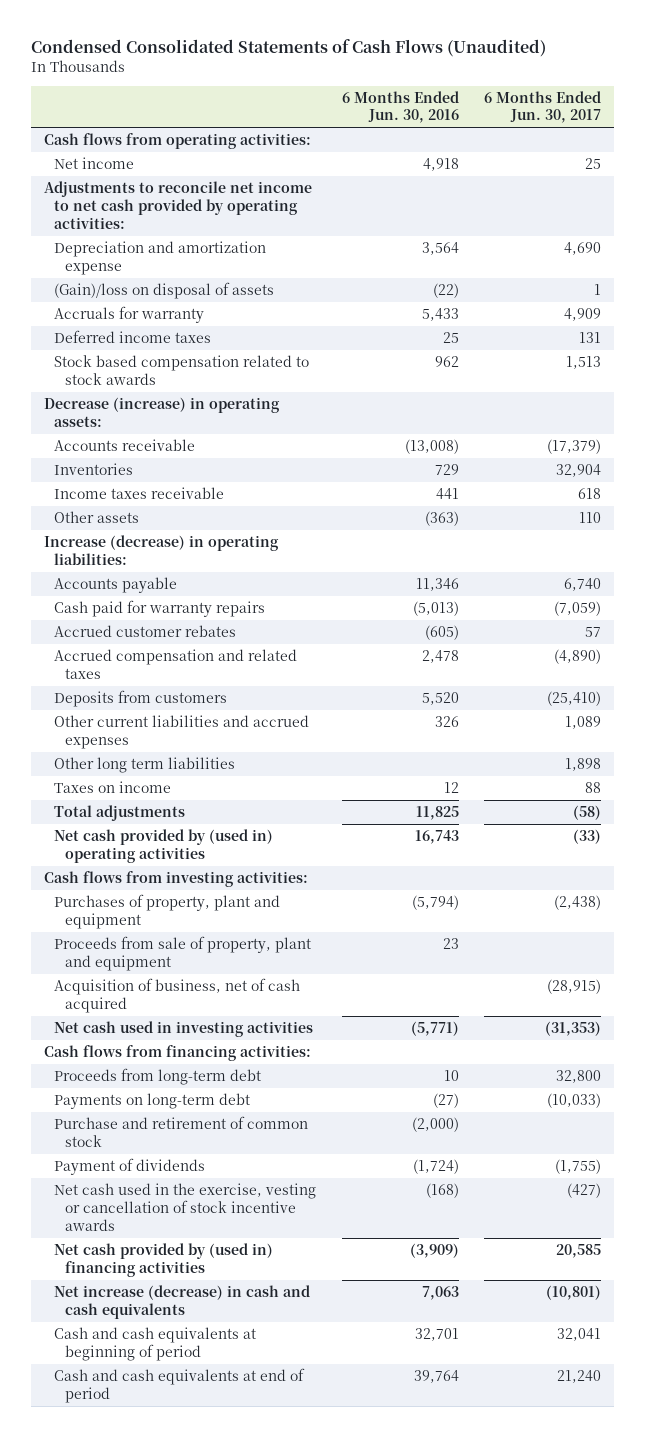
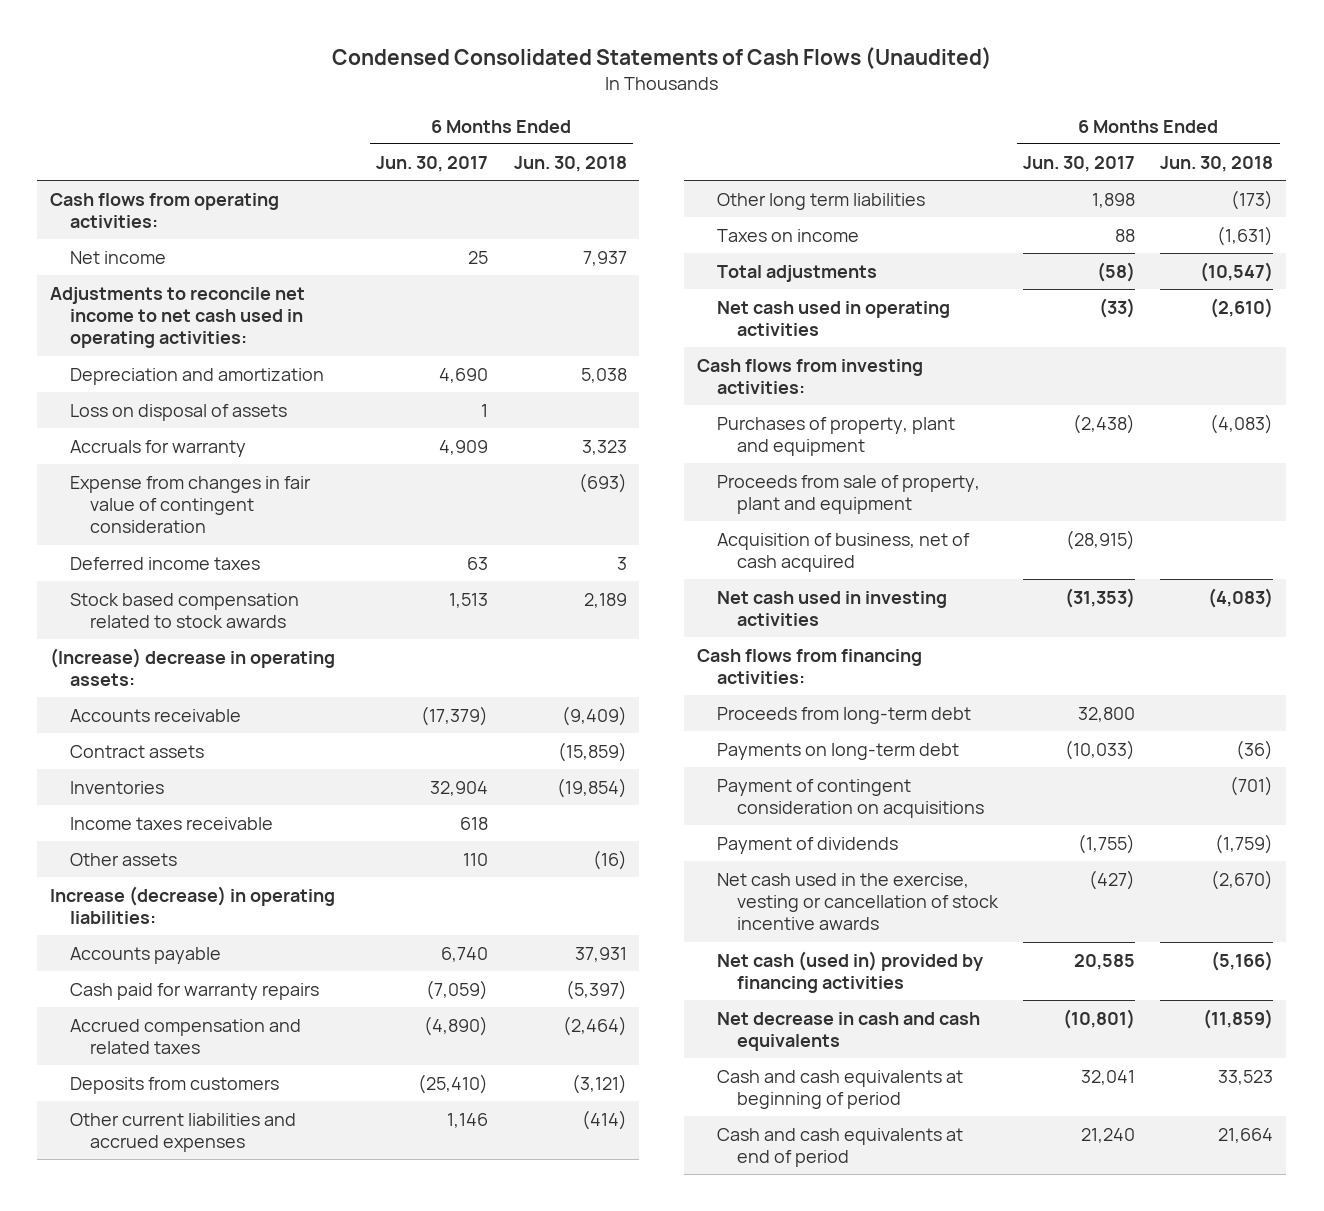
- | 6 Months Ended Jun. 30, 2016 | 6 Months Ended Jun. 30, 2017
+ | 6 Months Ended Jun. 30, 2017 | 6 Months Ended Jun. 30, 2018
- Adjustments to reconcile net income to net cash provided by operating activities:
- Depreciation and amortization expense | 3,564 | 4,690
- (Gain)/loss on disposal of assets | (22) | 1
+ Adjustments to reconcile net income to net cash used in operating activities:
+ Depreciation and amortization | 4,690 | 5,038
+ Loss on disposal of assets | 1 |
- Deferred income taxes | 25 | 131
+ Expense from changes in fair value of contingent consideration | | (693)
+ Deferred income taxes | 63 | 3
- Decrease (increase) in operating assets:
+ (Increase) decrease in operating assets:
+ Contract assets | | (15,859)
- Accrued customer rebates | (605) | 57
- Other current liabilities and accrued expenses | 326 | 1,089
+ Other current liabilities and accrued expenses | 1,146 | (414)
- Net cash provided by (used in) operating activities | 16,743 | (33)
+ Net cash used in operating activities | (33) | (2,610)
- Purchase and retirement of common stock | (2,000) |
+ Payment of contingent consideration on acquisitions | | (701)
- Net cash provided by (used in) financing activities | (3,909) | 20,585
- Net increase (decrease) in cash and cash equivalents | 7,063 | (10,801)
+ Net cash (used in) provided by financing activities | 20,585 | (5,166)
+ Net decrease in cash and cash equivalents | (10,801) | (11,859)

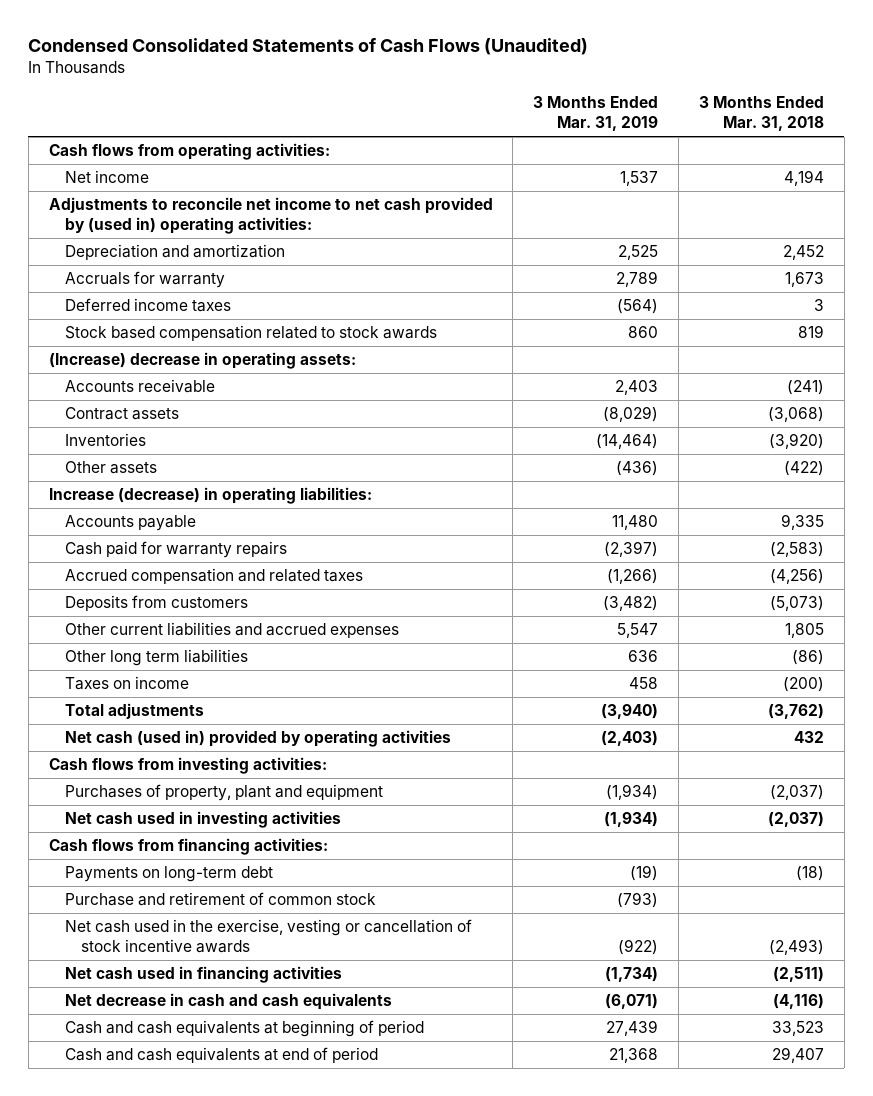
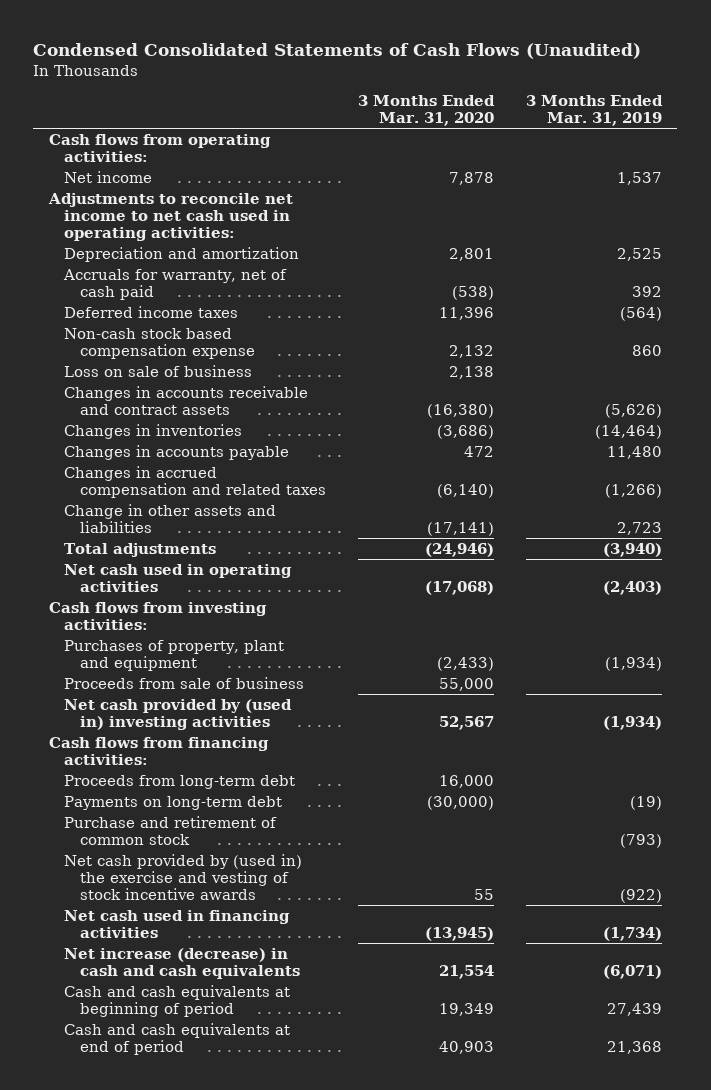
- | 3 Months Ended Mar. 31, 2019 | 3 Months Ended Mar. 31, 2018
+ | 3 Months Ended Mar. 31, 2020 | 3 Months Ended Mar. 31, 2019
- Adjustments to reconcile net income to net cash provided by (used in) operating activities:
+ Adjustments to reconcile net income to net cash used in operating activities:
- Accruals for warranty | 2,789 | 1,673
+ Accruals for warranty, net of cash paid | (538) | 392
- Stock based compensation related to stock awards | 860 | 819
- (Increase) decrease in operating assets:
- Accounts receivable | 2,403 | (241)
- Contract assets | (8,029) | (3,068)
- Inventories | (14,464) | (3,920)
- Other assets | (436) | (422)
- Increase (decrease) in operating liabilities:
- Accounts payable | 11,480 | 9,335
- Cash paid for warranty repairs | (2,397) | (2,583)
- Accrued compensation and related taxes | (1,266) | (4,256)
- Deposits from customers | (3,482) | (5,073)
- Other current liabilities and accrued expenses | 5,547 | 1,805
- Other long term liabilities | 636 | (86)
- Taxes on income | 458 | (200)
+ Non-cash stock based compensation expense | 2,132 | 860
+ Loss on sale of business | 2,138 |
+ Changes in accounts receivable and contract assets | (16,380) | (5,626)
+ Changes in inventories | (3,686) | (14,464)
+ Changes in accounts payable | 472 | 11,480
+ Changes in accrued compensation and related taxes | (6,140) | (1,266)
+ Change in other assets and liabilities | (17,141) | 2,723
- Net cash (used in) provided by operating activities | (2,403) | 432
+ Net cash used in operating activities | (17,068) | (2,403)
- Net cash used in investing activities | (1,934) | (2,037)
+ Proceeds from sale of business | 55,000 |
+ Net cash provided by (used in) investing activities | 52,567 | (1,934)
+ Proceeds from long-term debt | 16,000 |
- Net cash used in the exercise, vesting or cancellation of stock incentive awards | (922) | (2,493)
+ Net cash provided by (used in) the exercise and vesting of stock incentive awards | 55 | (922)
- Net decrease in cash and cash equivalents | (6,071) | (4,116)
+ Net increase (decrease) in cash and cash equivalents | 21,554 | (6,071)

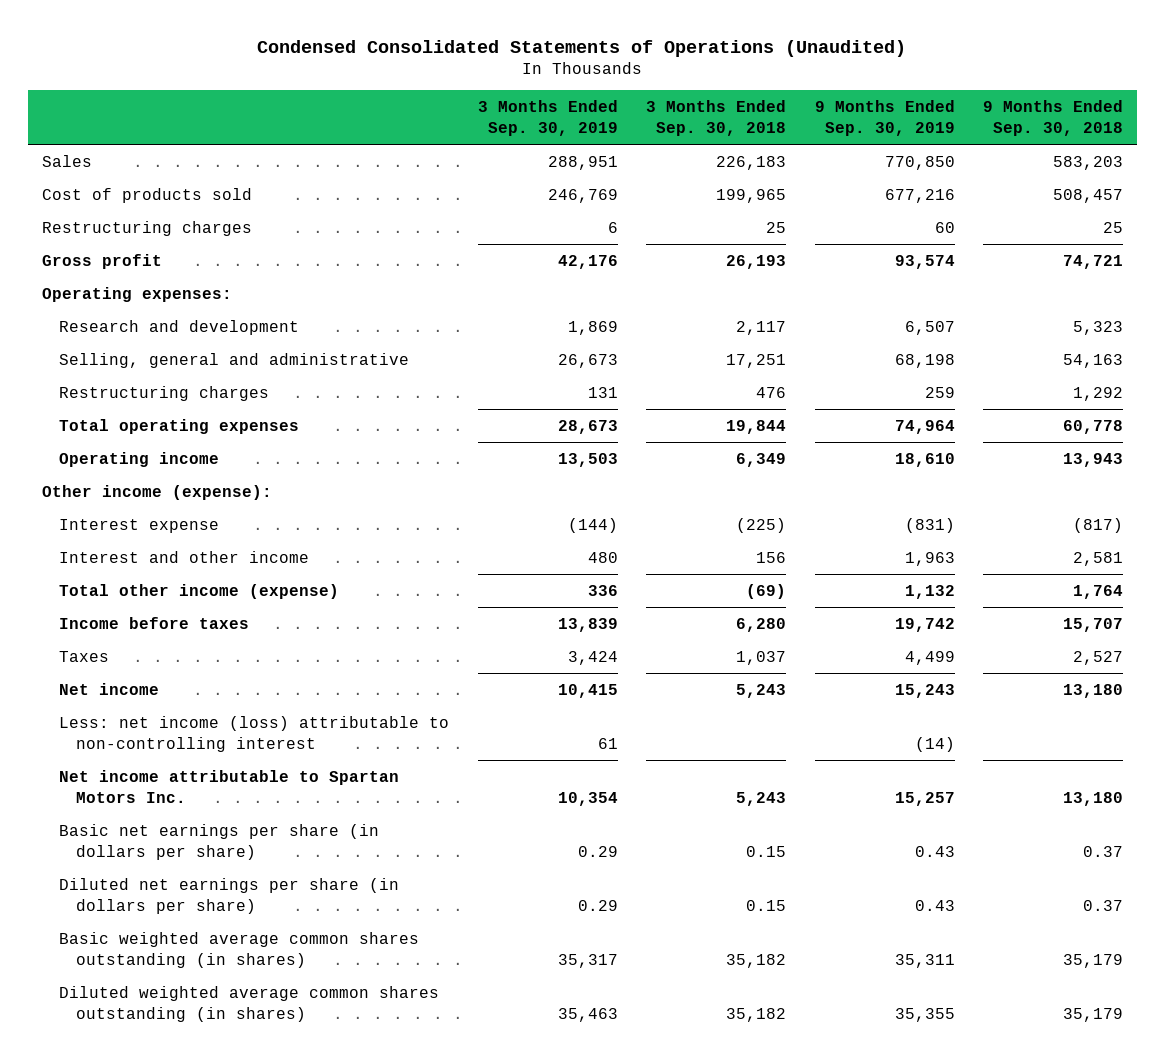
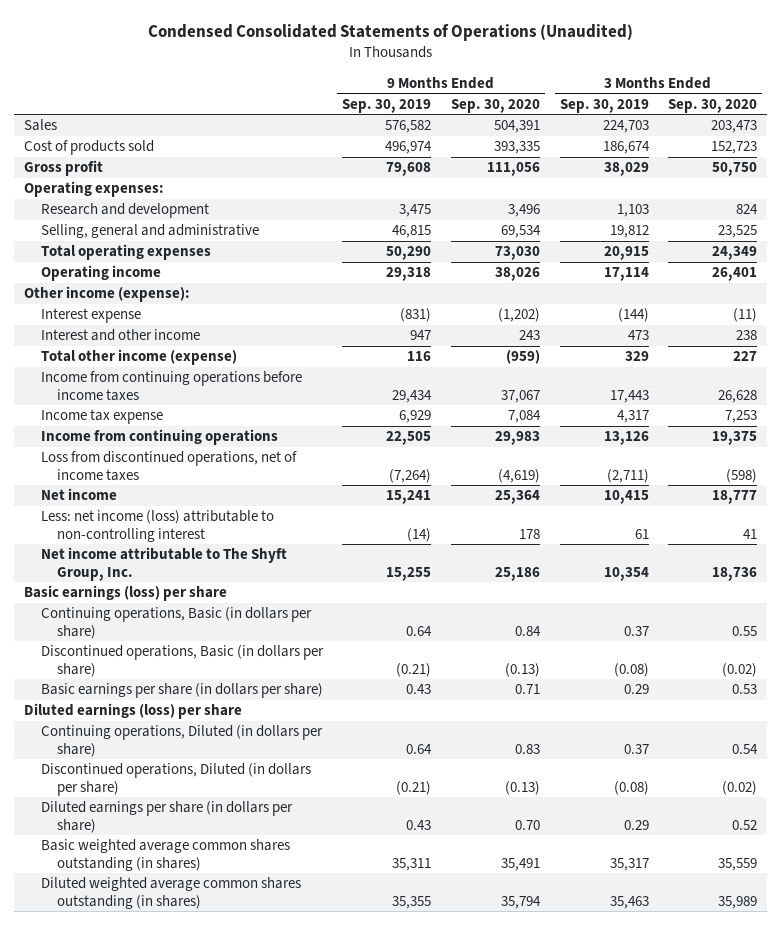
- | 3 Months Ended Sep. 30, 2019 | 3 Months Ended Sep. 30, 2018 | 9 Months Ended Sep. 30, 2019 | 9 Months Ended Sep. 30, 2018
+ | 9 Months Ended Sep. 30, 2019 | 9 Months Ended Sep. 30, 2020 | 3 Months Ended Sep. 30, 2019 | 3 Months Ended Sep. 30, 2020
- Sales | 288,951 | 226,183 | 770,850 | 583,203
- Cost of products sold | 246,769 | 199,965 | 677,216 | 508,457
- Restructuring charges | 6 | 25 | 60 | 25
- Gross profit | 42,176 | 26,193 | 93,574 | 74,721
+ Sales | 576,582 | 504,391 | 224,703 | 203,473
+ Cost of products sold | 496,974 | 393,335 | 186,674 | 152,723
+ Gross profit | 79,608 | 111,056 | 38,029 | 50,750
- Research and development | 1,869 | 2,117 | 6,507 | 5,323
- Selling, general and administrative | 26,673 | 17,251 | 68,198 | 54,163
- Restructuring charges | 131 | 476 | 259 | 1,292
- Total operating expenses | 28,673 | 19,844 | 74,964 | 60,778
- Operating income | 13,503 | 6,349 | 18,610 | 13,943
+ Research and development | 3,475 | 3,496 | 1,103 | 824
+ Selling, general and administrative | 46,815 | 69,534 | 19,812 | 23,525
+ Total operating expenses | 50,290 | 73,030 | 20,915 | 24,349
+ Operating income | 29,318 | 38,026 | 17,114 | 26,401
- Interest and other income | 480 | 156 | 1,963 | 2,581
- Total other income (expense) | 336 | (69) | 1,132 | 1,764
- Income before taxes | 13,839 | 6,280 | 19,742 | 15,707
- Taxes | 3,424 | 1,037 | 4,499 | 2,527
- Net income | 10,415 | 5,243 | 15,243 | 13,180
+ Interest and other income | 947 | 243 | 473 | 238
+ Total other income (expense) | 116 | (959) | 329 | 227
+ Income from continuing operations before income taxes | 29,434 | 37,067 | 17,443 | 26,628
+ Income tax expense | 6,929 | 7,084 | 4,317 | 7,253
+ Income from continuing operations | 22,505 | 29,983 | 13,126 | 19,375
+ Loss from discontinued operations, net of income taxes | (7,264) | (4,619) | (2,711) | (598)
+ Net income | 15,241 | 25,364 | 10,415 | 18,777
- Net income attributable to Spartan Motors Inc. | 10,354 | 5,243 | 15,257 | 13,180
- Basic net earnings per share (in dollars per share) | 0.29 | 0.15 | 0.43 | 0.37
- Diluted net earnings per share (in dollars per share) | 0.29 | 0.15 | 0.43 | 0.37
+ Net income attributable to The Shyft Group, Inc. | 15,255 | 25,186 | 10,354 | 18,736
+ Basic earnings (loss) per share
+ Continuing operations, Basic (in dollars per share) | 0.64 | 0.84 | 0.37 | 0.55
+ Discontinued operations, Basic (in dollars per share) | (0.21) | (0.13) | (0.08) | (0.02)
+ Basic earnings per share (in dollars per share) | 0.43 | 0.71 | 0.29 | 0.53
+ Diluted earnings (loss) per share
+ Continuing operations, Diluted (in dollars per share) | 0.64 | 0.83 | 0.37 | 0.54
+ Discontinued operations, Diluted (in dollars per share) | (0.21) | (0.13) | (0.08) | (0.02)
+ Diluted earnings per share (in dollars per share) | 0.43 | 0.70 | 0.29 | 0.52

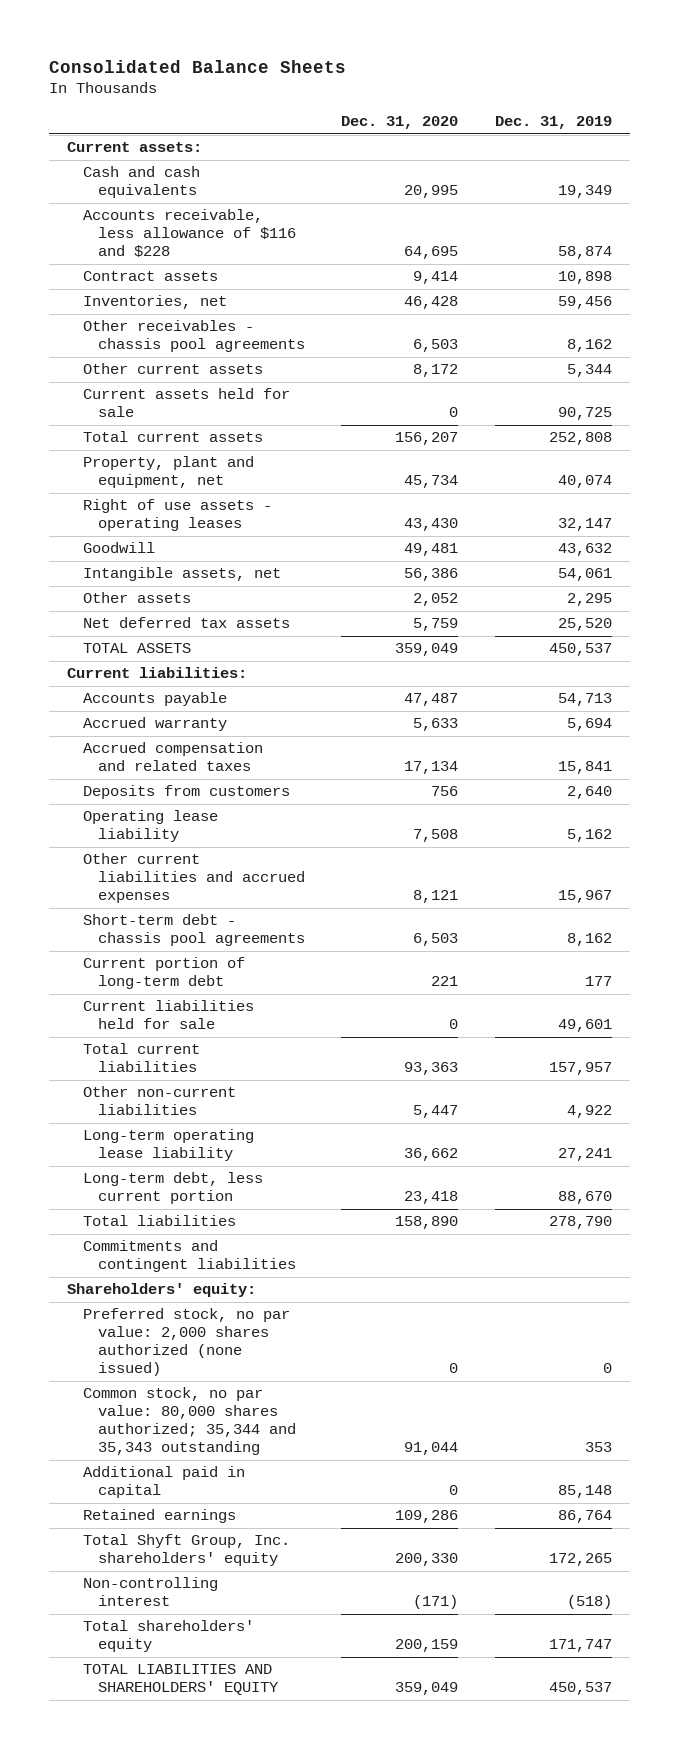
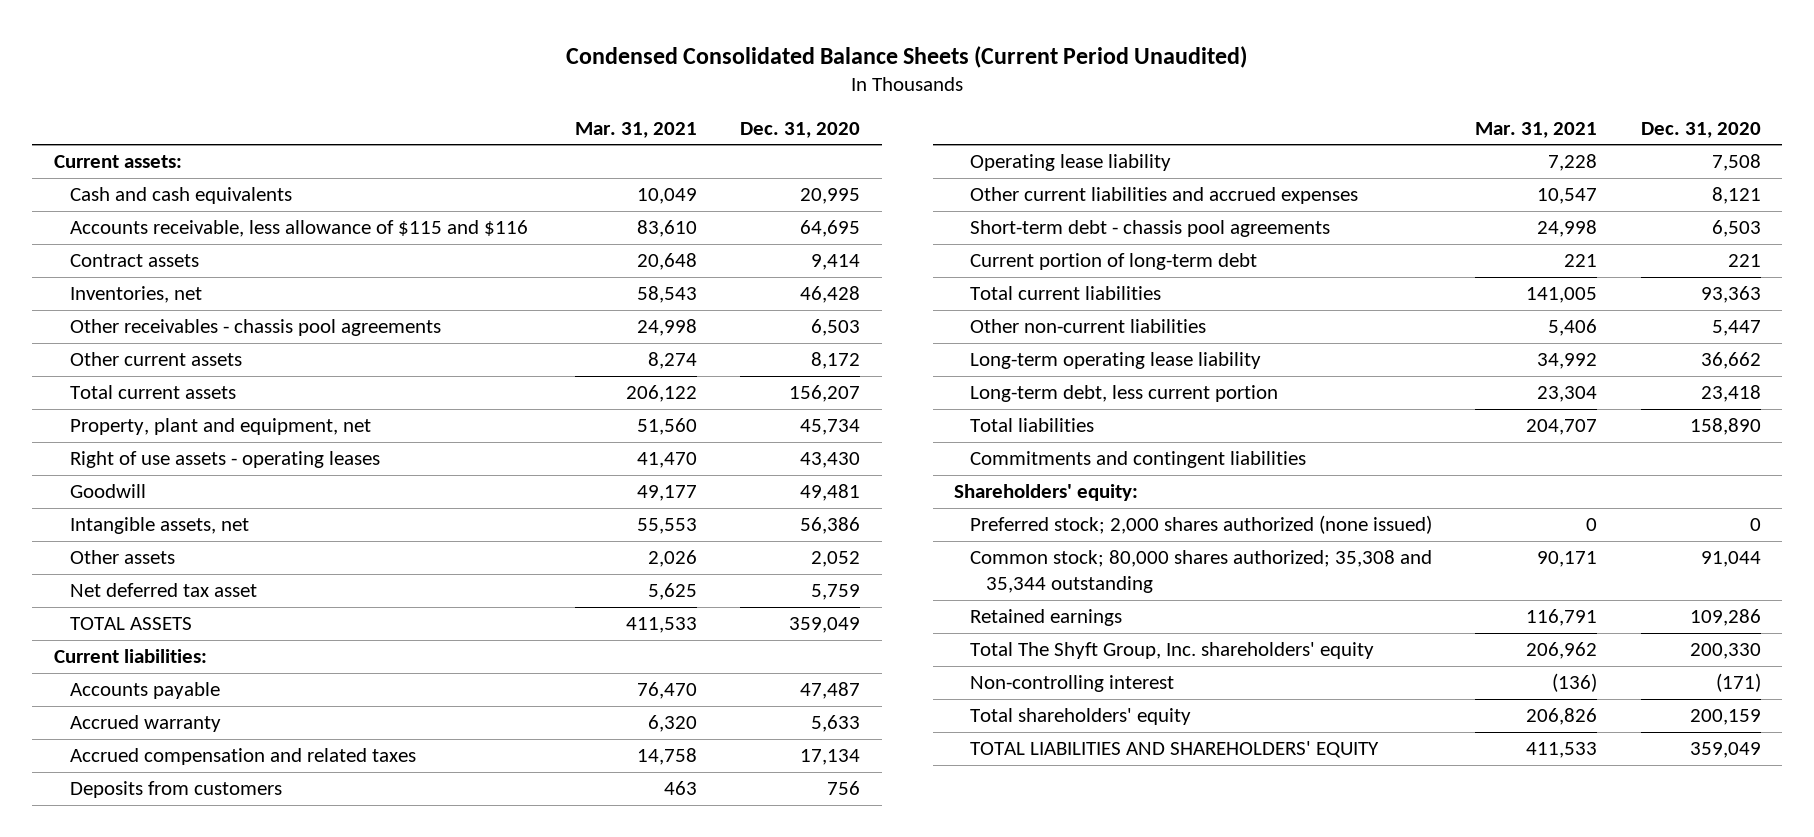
- Consolidated Balance Sheets
+ Condensed Consolidated Balance Sheets (Current Period Unaudited)
- | Dec. 31, 2020 | Dec. 31, 2019
+ | Mar. 31, 2021 | Dec. 31, 2020
- Accounts receivable, less allowance of $116 and $228 | 64,695 | 58,874
+ Accounts receivable, less allowance of $115 and $116 | 83,610 | 64,695
- Current assets held for sale | 0 | 90,725
- Net deferred tax assets | 5,759 | 25,520
+ Net deferred tax asset | 5,625 | 5,759
- Current liabilities held for sale | 0 | 49,601
- Preferred stock, no par value: 2,000 shares authorized (none issued) | 0 | 0
- Common stock, no par value: 80,000 shares authorized; 35,344 and 35,343 outstanding | 91,044 | 353
- Additional paid in capital | 0 | 85,148
+ Preferred stock; 2,000 shares authorized (none issued) | 0 | 0
+ Common stock; 80,000 shares authorized; 35,308 and 35,344 outstanding | 90,171 | 91,044
- Total Shyft Group, Inc. shareholders' equity | 200,330 | 172,265
+ Total The Shyft Group, Inc. shareholders' equity | 206,962 | 200,330

